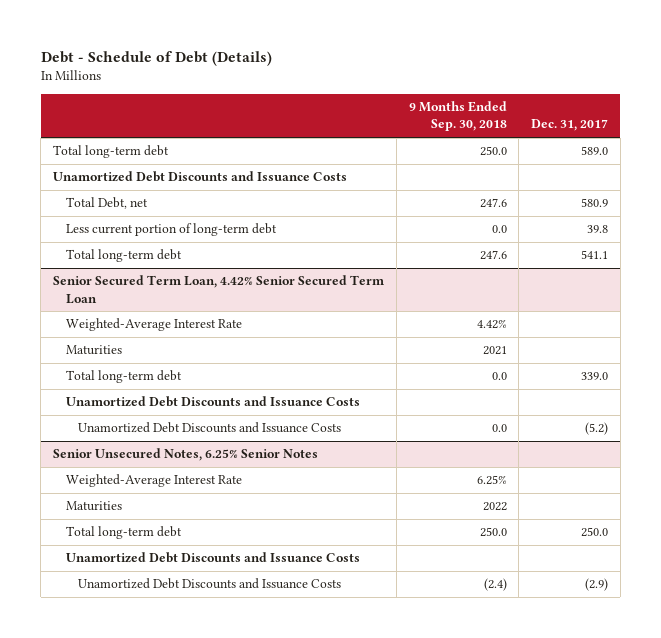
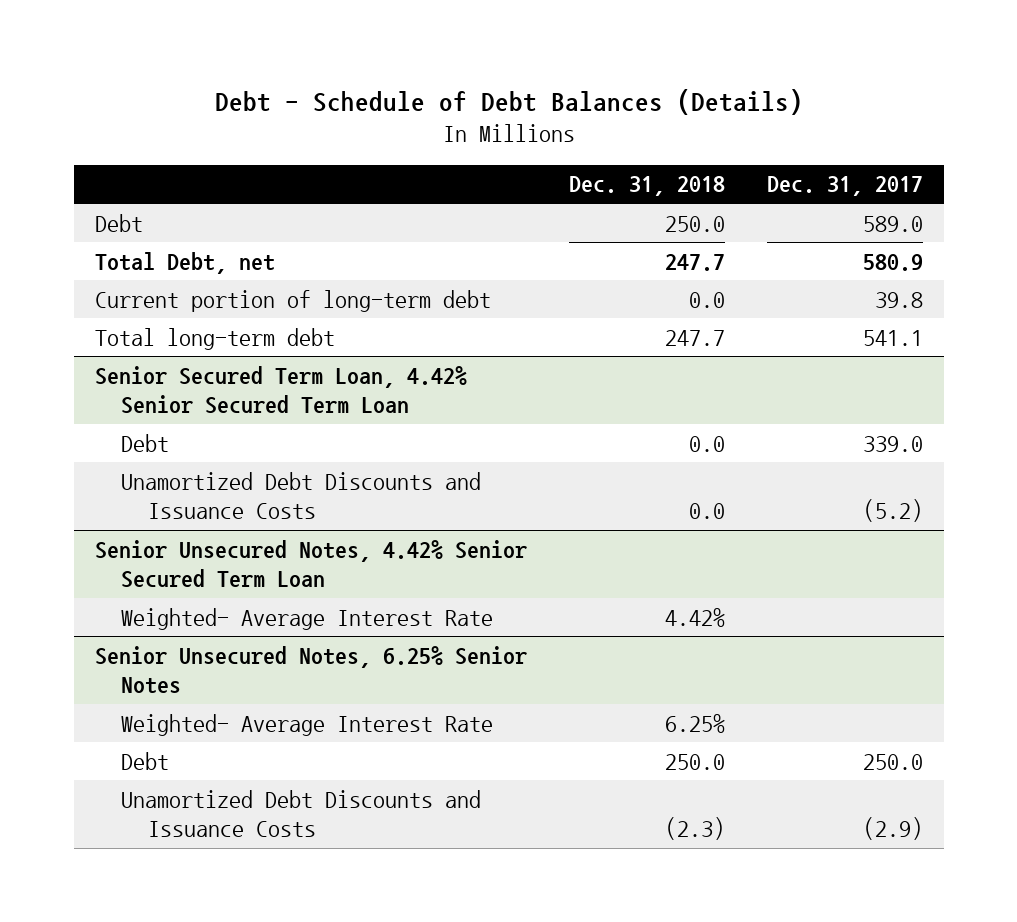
- Debt - Schedule of Debt (Details)
+ Debt - Schedule of Debt Balances (Details)
- | 9 Months Ended Sep. 30, 2018 | Dec. 31, 2017
+ | Dec. 31, 2018 | Dec. 31, 2017
- Total long-term debt | 250.0 | 589.0
- Unamortized Debt Discounts and Issuance Costs
+ Debt | 250.0 | 589.0
- Less current portion of long-term debt | 0.0 | 39.8
+ Current portion of long-term debt | 0.0 | 39.8
@ Senior Secured Term Loan, 4.42% Senior Secured Term Loan
- Weighted-Average Interest Rate | 4.42% |
- Maturities | 2021 |
- Total long-term debt | 0.0 | 339.0
- Unamortized Debt Discounts and Issuance Costs
+ Debt | 0.0 | 339.0
+ Senior Unsecured Notes, 4.42% Senior Secured Term Loan
+ Weighted- Average Interest Rate | 4.42% |
@ Senior Unsecured Notes, 6.25% Senior Notes
- Weighted-Average Interest Rate | 6.25% |
- Maturities | 2022 |
- Total long-term debt | 250.0 | 250.0
- Unamortized Debt Discounts and Issuance Costs
+ Weighted- Average Interest Rate | 6.25% |
+ Debt | 250.0 | 250.0

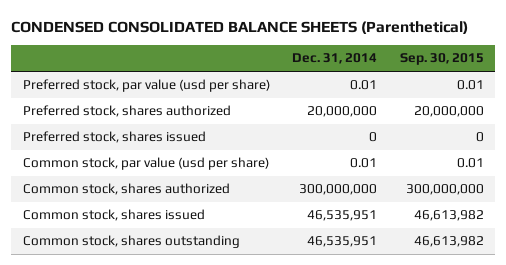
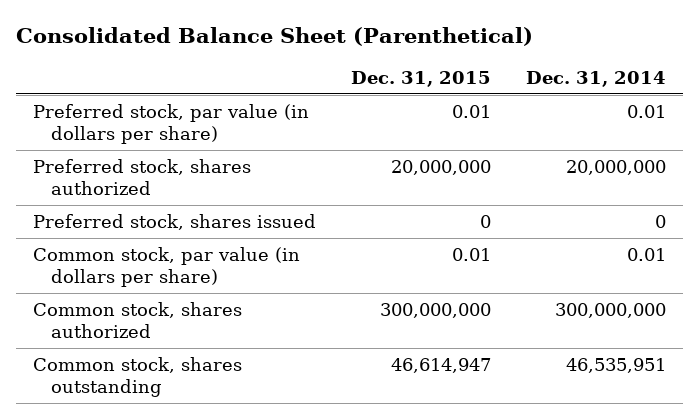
- CONDENSED CONSOLIDATED BALANCE SHEETS (Parenthetical)
+ Consolidated Balance Sheet (Parenthetical)
- | Dec. 31, 2014 | Sep. 30, 2015
+ | Dec. 31, 2015 | Dec. 31, 2014
- Preferred stock, par value (usd per share) | 0.01 | 0.01
+ Preferred stock, par value (in dollars per share) | 0.01 | 0.01
- Common stock, par value (usd per share) | 0.01 | 0.01
+ Common stock, par value (in dollars per share) | 0.01 | 0.01
- Common stock, shares issued | 46,535,951 | 46,613,982

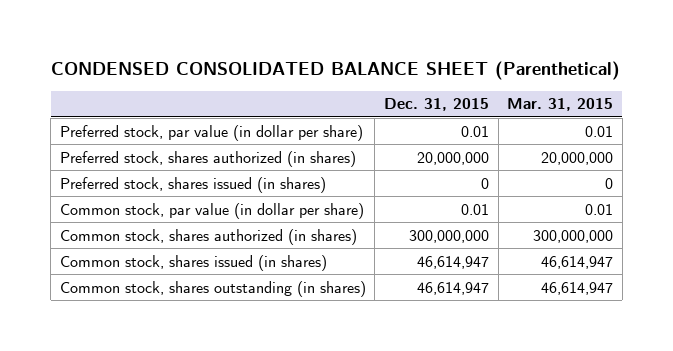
- Consolidated Balance Sheet (Parenthetical)
+ CONDENSED CONSOLIDATED BALANCE SHEET (Parenthetical)
- | Dec. 31, 2015 | Dec. 31, 2014
+ | Dec. 31, 2015 | Mar. 31, 2015
- Preferred stock, par value (in dollars per share) | 0.01 | 0.01
- Preferred stock, shares authorized | 20,000,000 | 20,000,000
- Preferred stock, shares issued | 0 | 0
- Common stock, par value (in dollars per share) | 0.01 | 0.01
- Common stock, shares authorized | 300,000,000 | 300,000,000
- Common stock, shares outstanding | 46,614,947 | 46,535,951
+ Preferred stock, par value (in dollar per share) | 0.01 | 0.01
+ Preferred stock, shares authorized (in shares) | 20,000,000 | 20,000,000
+ Preferred stock, shares issued (in shares) | 0 | 0
+ Common stock, par value (in dollar per share) | 0.01 | 0.01
+ Common stock, shares authorized (in shares) | 300,000,000 | 300,000,000
+ Common stock, shares issued (in shares) | 46,614,947 | 46,614,947
+ Common stock, shares outstanding (in shares) | 46,614,947 | 46,614,947

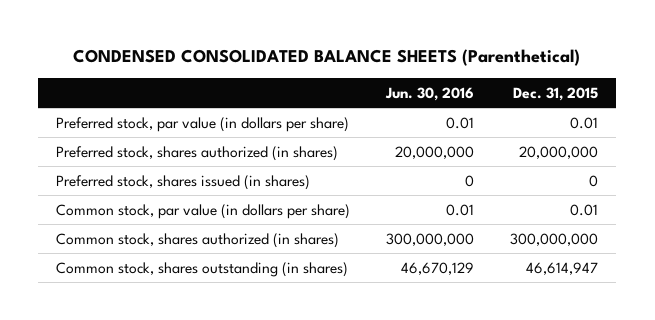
- CONDENSED CONSOLIDATED BALANCE SHEET (Parenthetical)
+ CONDENSED CONSOLIDATED BALANCE SHEETS (Parenthetical)
- | Dec. 31, 2015 | Mar. 31, 2015
+ | Jun. 30, 2016 | Dec. 31, 2015
- Preferred stock, par value (in dollar per share) | 0.01 | 0.01
+ Preferred stock, par value (in dollars per share) | 0.01 | 0.01
- Common stock, par value (in dollar per share) | 0.01 | 0.01
+ Common stock, par value (in dollars per share) | 0.01 | 0.01
- Common stock, shares issued (in shares) | 46,614,947 | 46,614,947

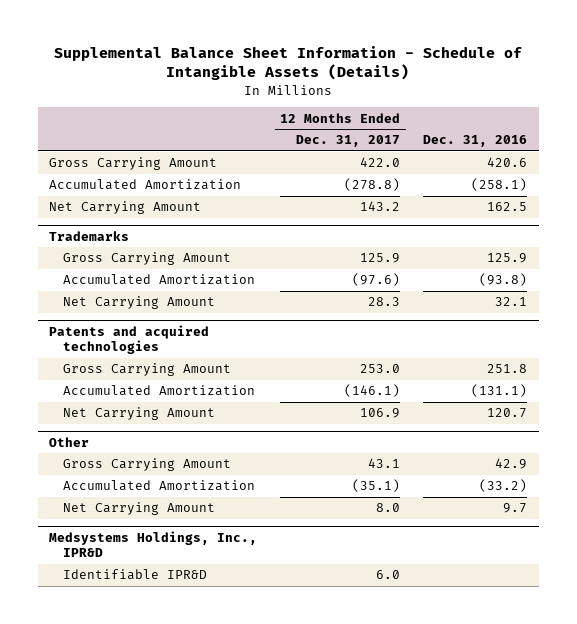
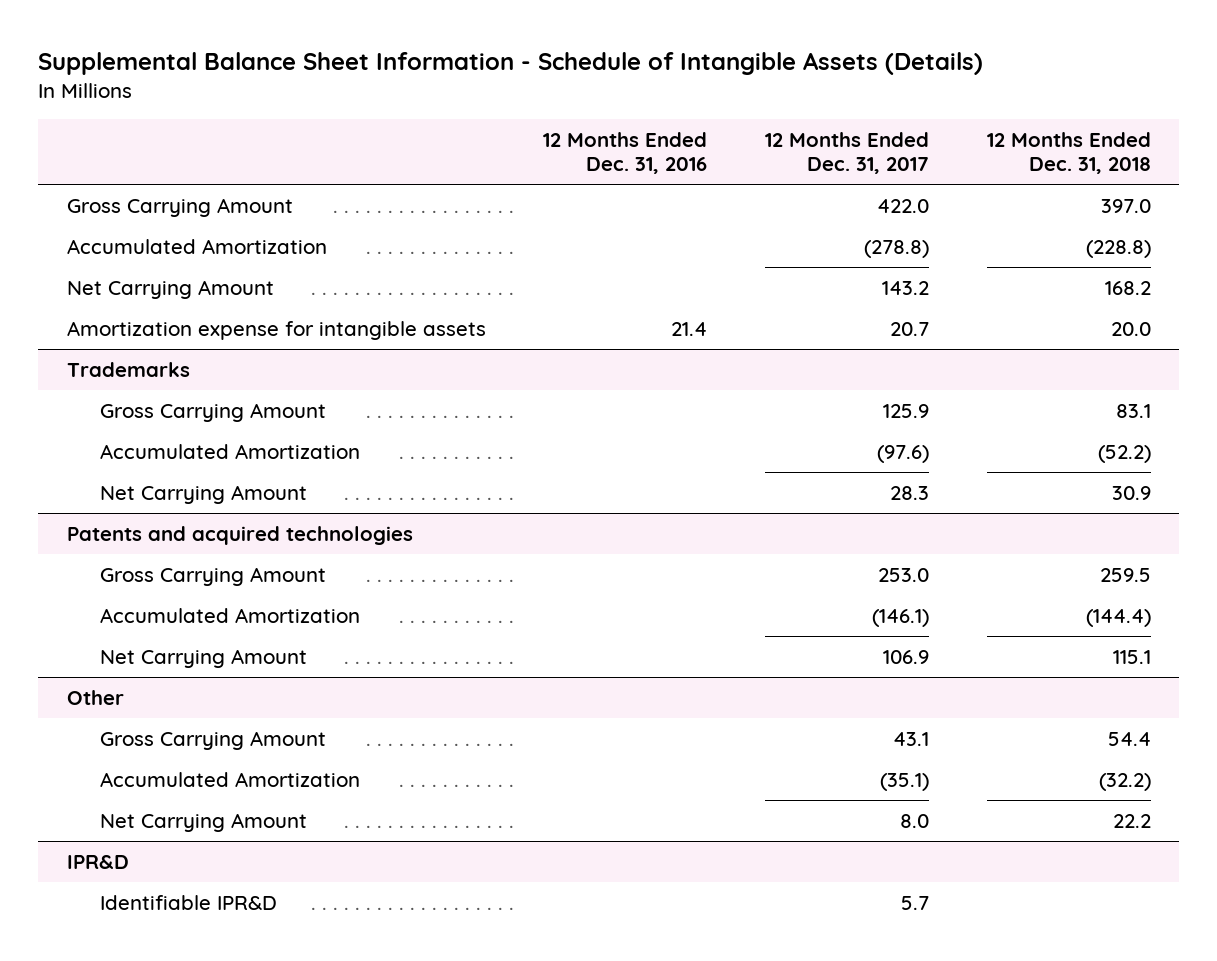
- | 12 Months Ended Dec. 31, 2017 | Dec. 31, 2016
+ | 12 Months Ended Dec. 31, 2016 | 12 Months Ended Dec. 31, 2017 | 12 Months Ended Dec. 31, 2018
+ Amortization expense for intangible assets | 21.4 | 20.7 | 20.0
- Medsystems Holdings, Inc., IPR&D
- Identifiable IPR&D | 6.0 |
+ IPR&D
+ Identifiable IPR&D | | 5.7 |

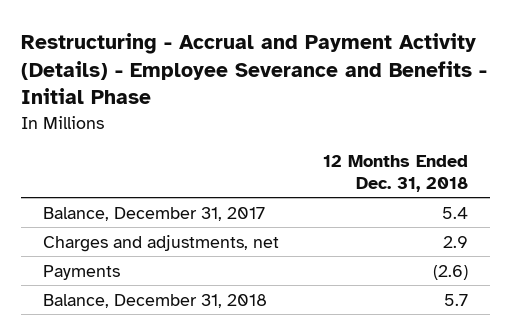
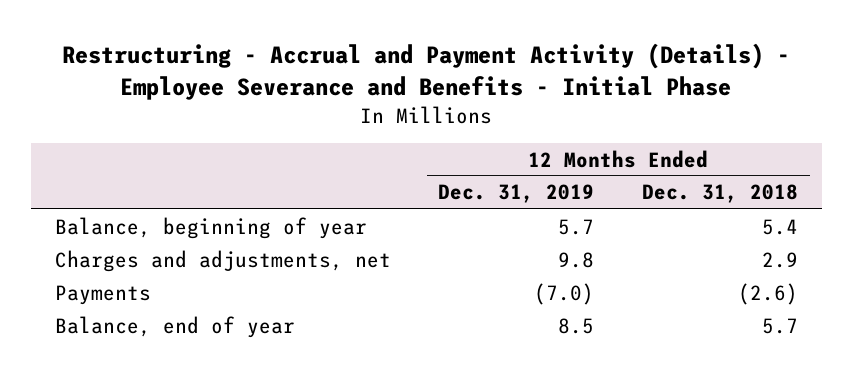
- | 12 Months Ended Dec. 31, 2018
+ | 12 Months Ended Dec. 31, 2019 | 12 Months Ended Dec. 31, 2018
- Balance, December 31, 2017 | 5.4
+ Balance, beginning of year | 5.7 | 5.4
- Balance, December 31, 2018 | 5.7
+ Balance, end of year | 8.5 | 5.7

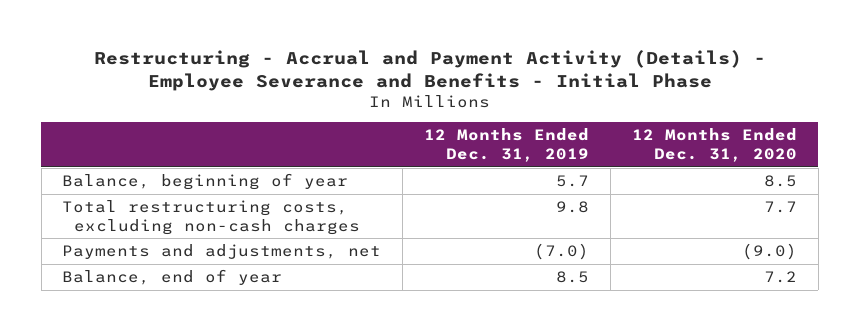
- | 12 Months Ended Dec. 31, 2019 | 12 Months Ended Dec. 31, 2018
+ | 12 Months Ended Dec. 31, 2019 | 12 Months Ended Dec. 31, 2020
- Charges and adjustments, net | 9.8 | 2.9
- Payments | (7.0) | (2.6)
+ Total restructuring costs, excluding non-cash charges | 9.8 | 7.7
+ Payments and adjustments, net | (7.0) | (9.0)

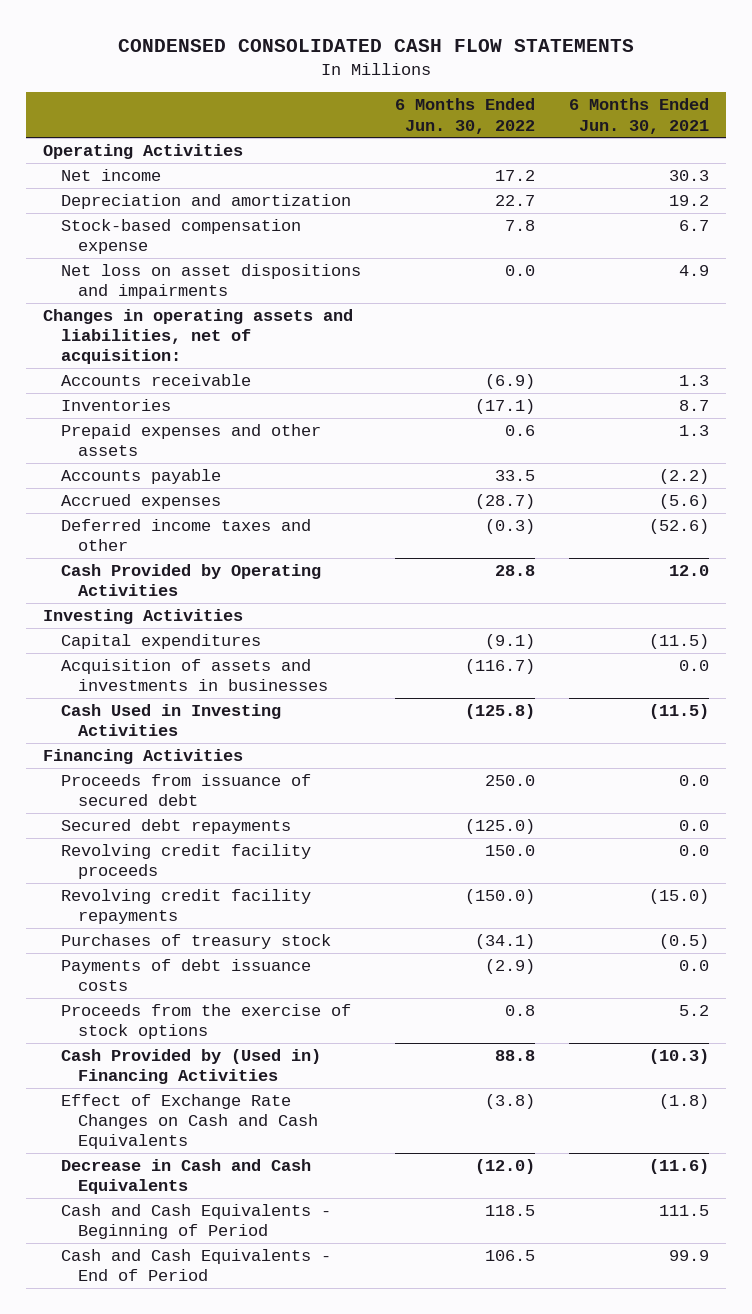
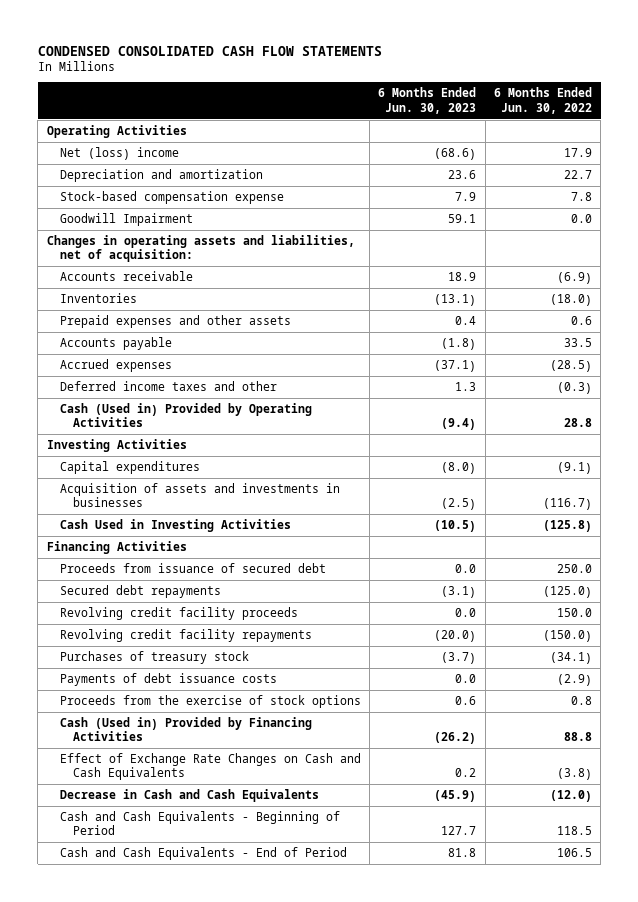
- | 6 Months Ended Jun. 30, 2022 | 6 Months Ended Jun. 30, 2021
+ | 6 Months Ended Jun. 30, 2023 | 6 Months Ended Jun. 30, 2022
- Net income | 17.2 | 30.3
+ Net (loss) income | (68.6) | 17.9
- Net loss on asset dispositions and impairments | 0.0 | 4.9
+ Goodwill Impairment | 59.1 | 0.0
- Inventories | (17.1) | 8.7
+ Inventories | (13.1) | (18.0)
- Accrued expenses | (28.7) | (5.6)
+ Accrued expenses | (37.1) | (28.5)
- Cash Provided by Operating Activities | 28.8 | 12.0
+ Cash (Used in) Provided by Operating Activities | (9.4) | 28.8
- Cash Provided by (Used in) Financing Activities | 88.8 | (10.3)
+ Cash (Used in) Provided by Financing Activities | (26.2) | 88.8

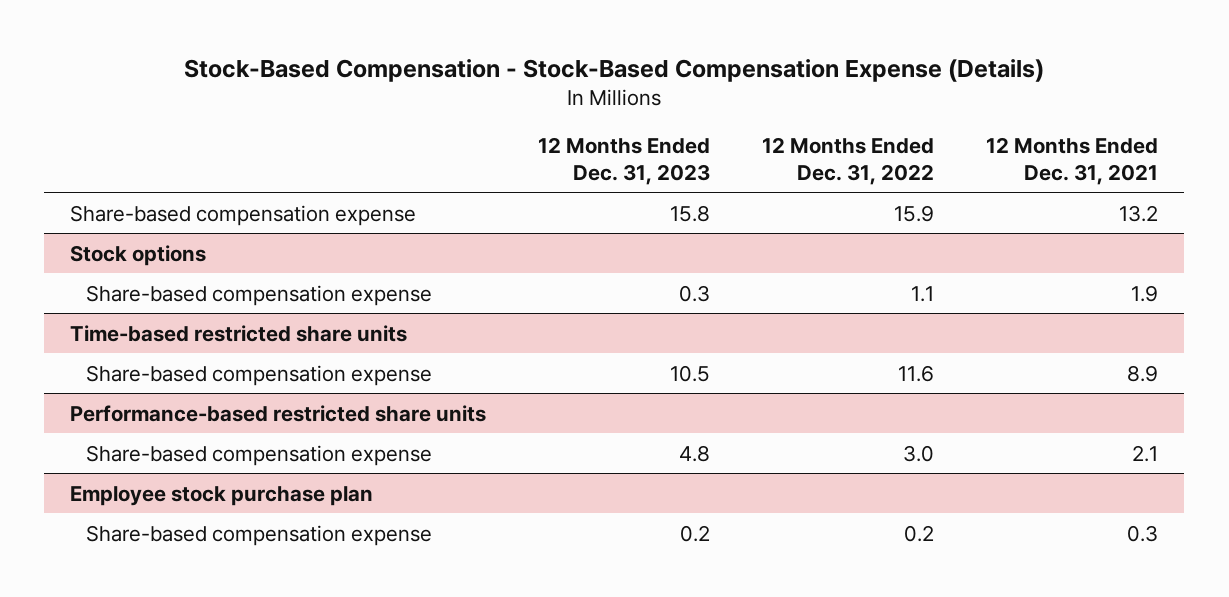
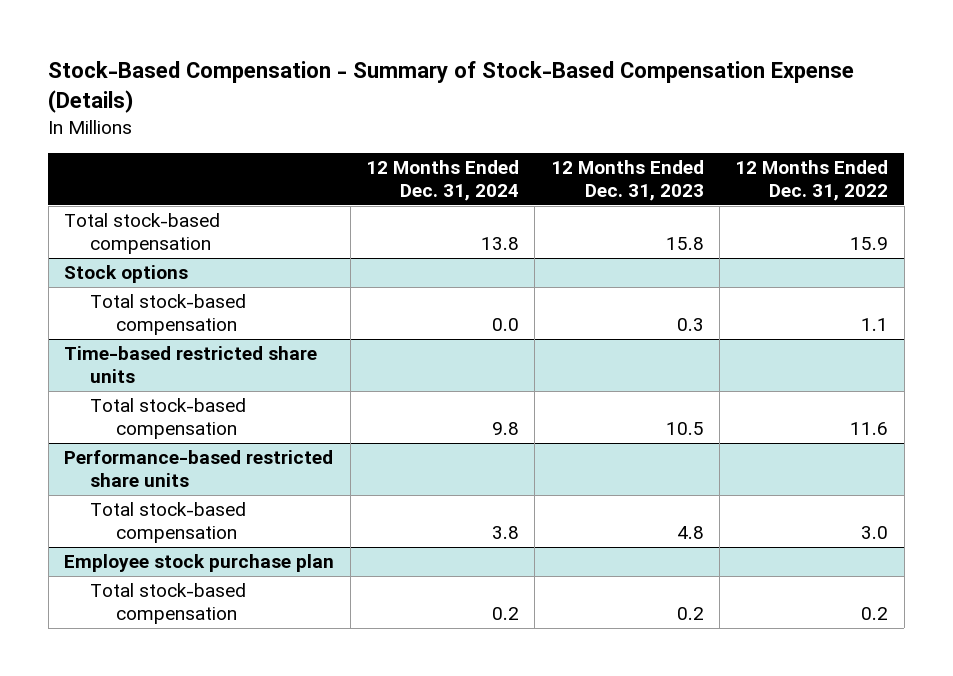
- Stock-Based Compensation - Stock-Based Compensation Expense (Details)
+ Stock-Based Compensation - Summary of Stock-Based Compensation Expense (Details)
- | 12 Months Ended Dec. 31, 2023 | 12 Months Ended Dec. 31, 2022 | 12 Months Ended Dec. 31, 2021
+ | 12 Months Ended Dec. 31, 2024 | 12 Months Ended Dec. 31, 2023 | 12 Months Ended Dec. 31, 2022
- Share-based compensation expense | 15.8 | 15.9 | 13.2
+ Total stock-based compensation | 13.8 | 15.8 | 15.9
@ Stock options
- Share-based compensation expense | 0.3 | 1.1 | 1.9
+ Total stock-based compensation | 0.0 | 0.3 | 1.1
@ Time-based restricted share units
- Share-based compensation expense | 10.5 | 11.6 | 8.9
+ Total stock-based compensation | 9.8 | 10.5 | 11.6
@ Performance-based restricted share units
- Share-based compensation expense | 4.8 | 3.0 | 2.1
+ Total stock-based compensation | 3.8 | 4.8 | 3.0
@ Employee stock purchase plan
- Share-based compensation expense | 0.2 | 0.2 | 0.3
+ Total stock-based compensation | 0.2 | 0.2 | 0.2

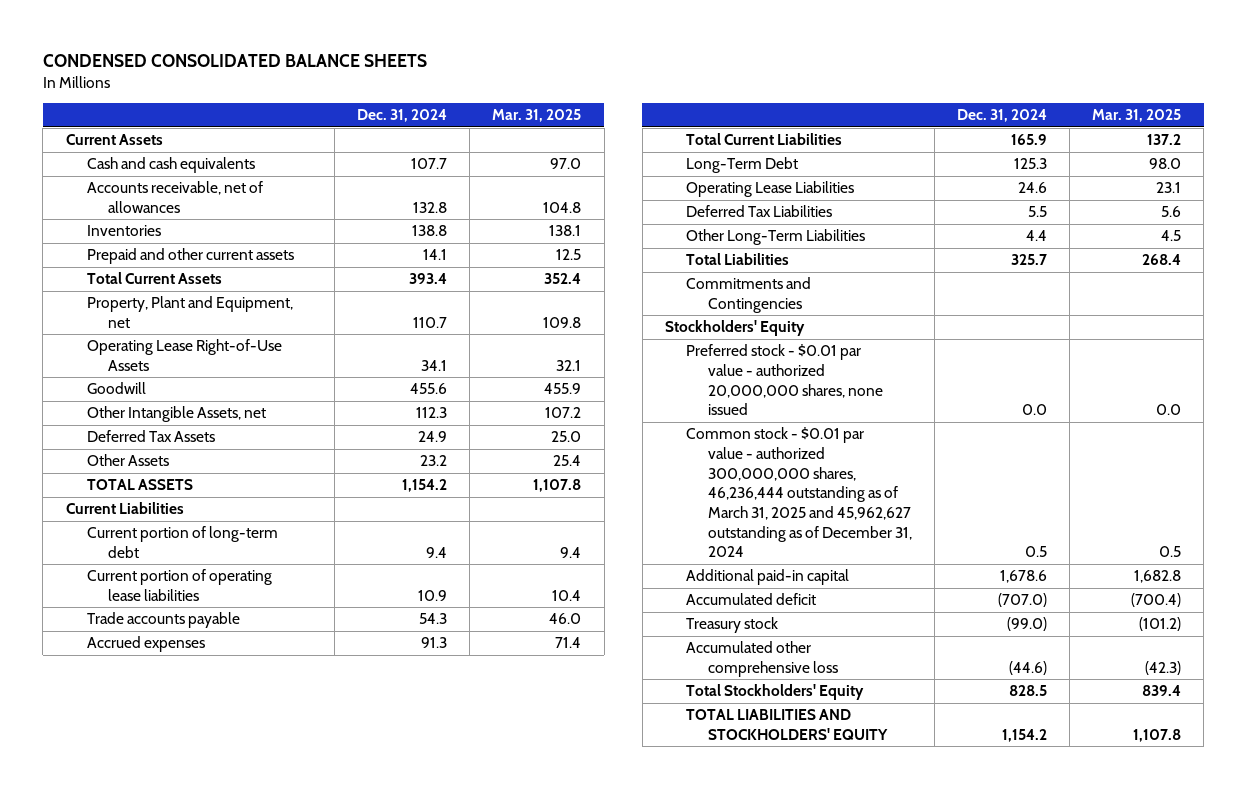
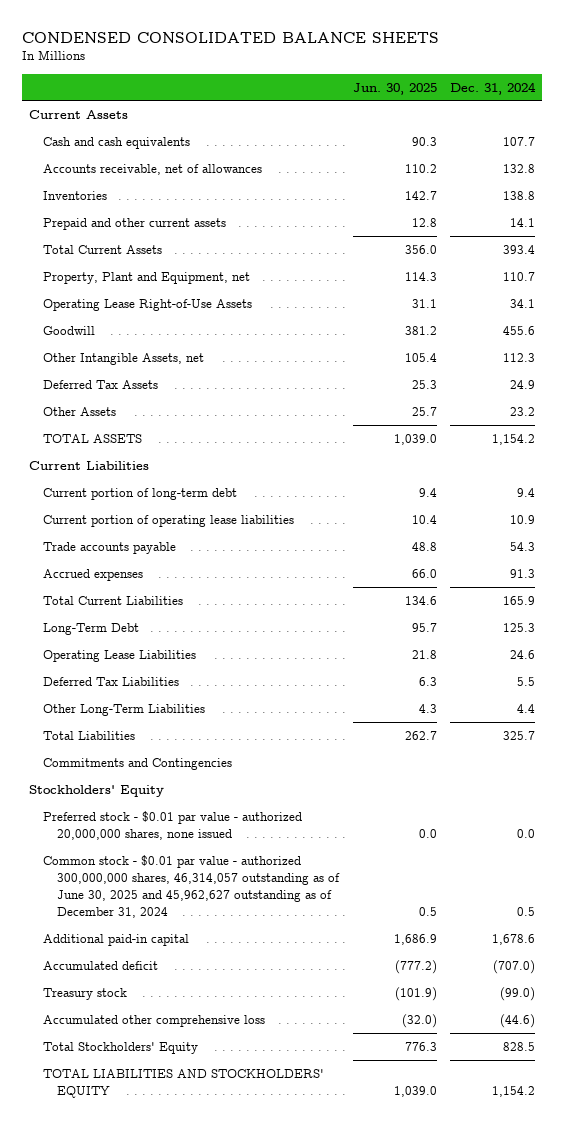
- | Dec. 31, 2024 | Mar. 31, 2025
+ | Jun. 30, 2025 | Dec. 31, 2024
- Common stock - $0.01 par value - authorized 300,000,000 shares, 46,236,444 outstanding as of March 31, 2025 and 45,962,627 outstanding as of December 31, 2024 | 0.5 | 0.5
+ Common stock - $0.01 par value - authorized 300,000,000 shares, 46,314,057 outstanding as of June 30, 2025 and 45,962,627 outstanding as of December 31, 2024 | 0.5 | 0.5

